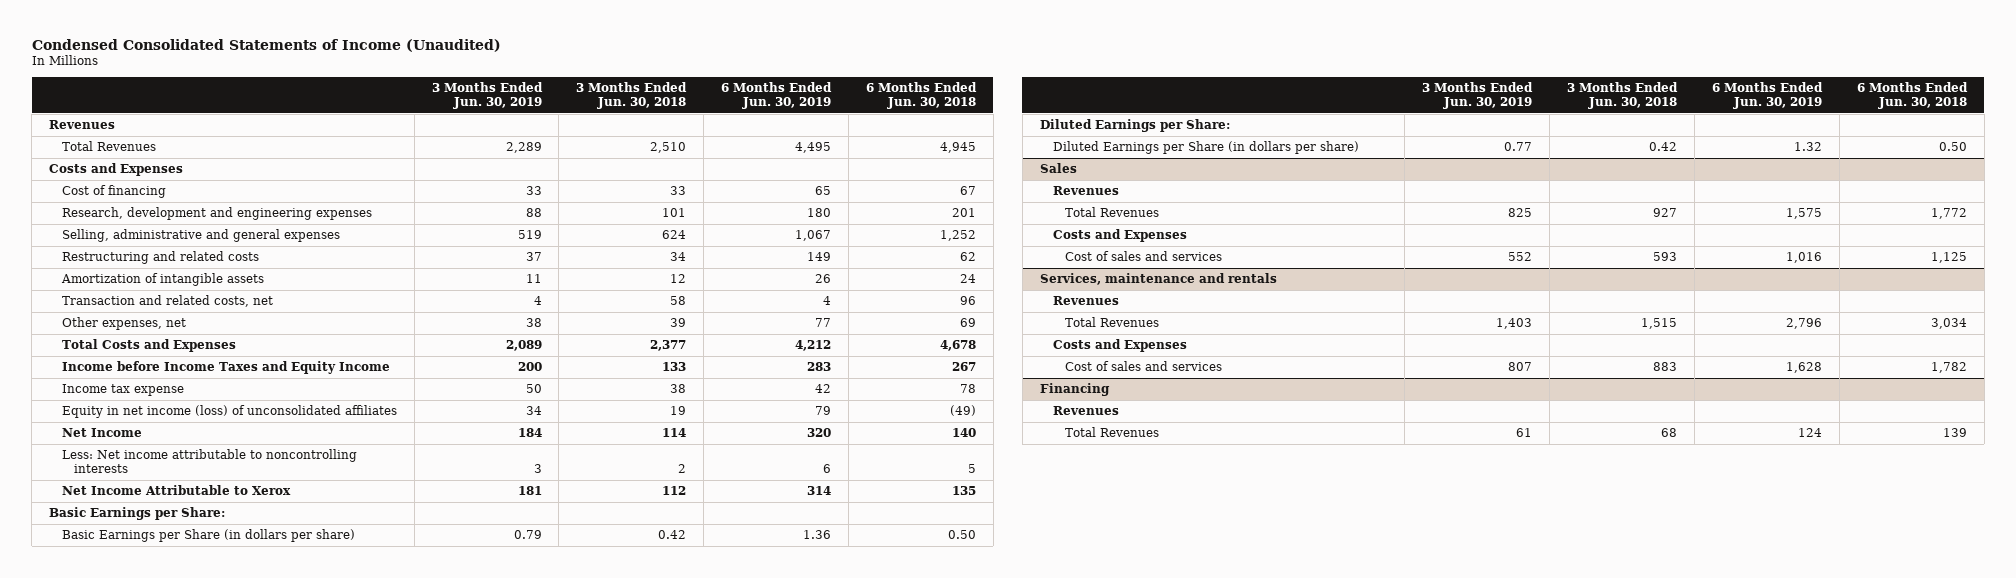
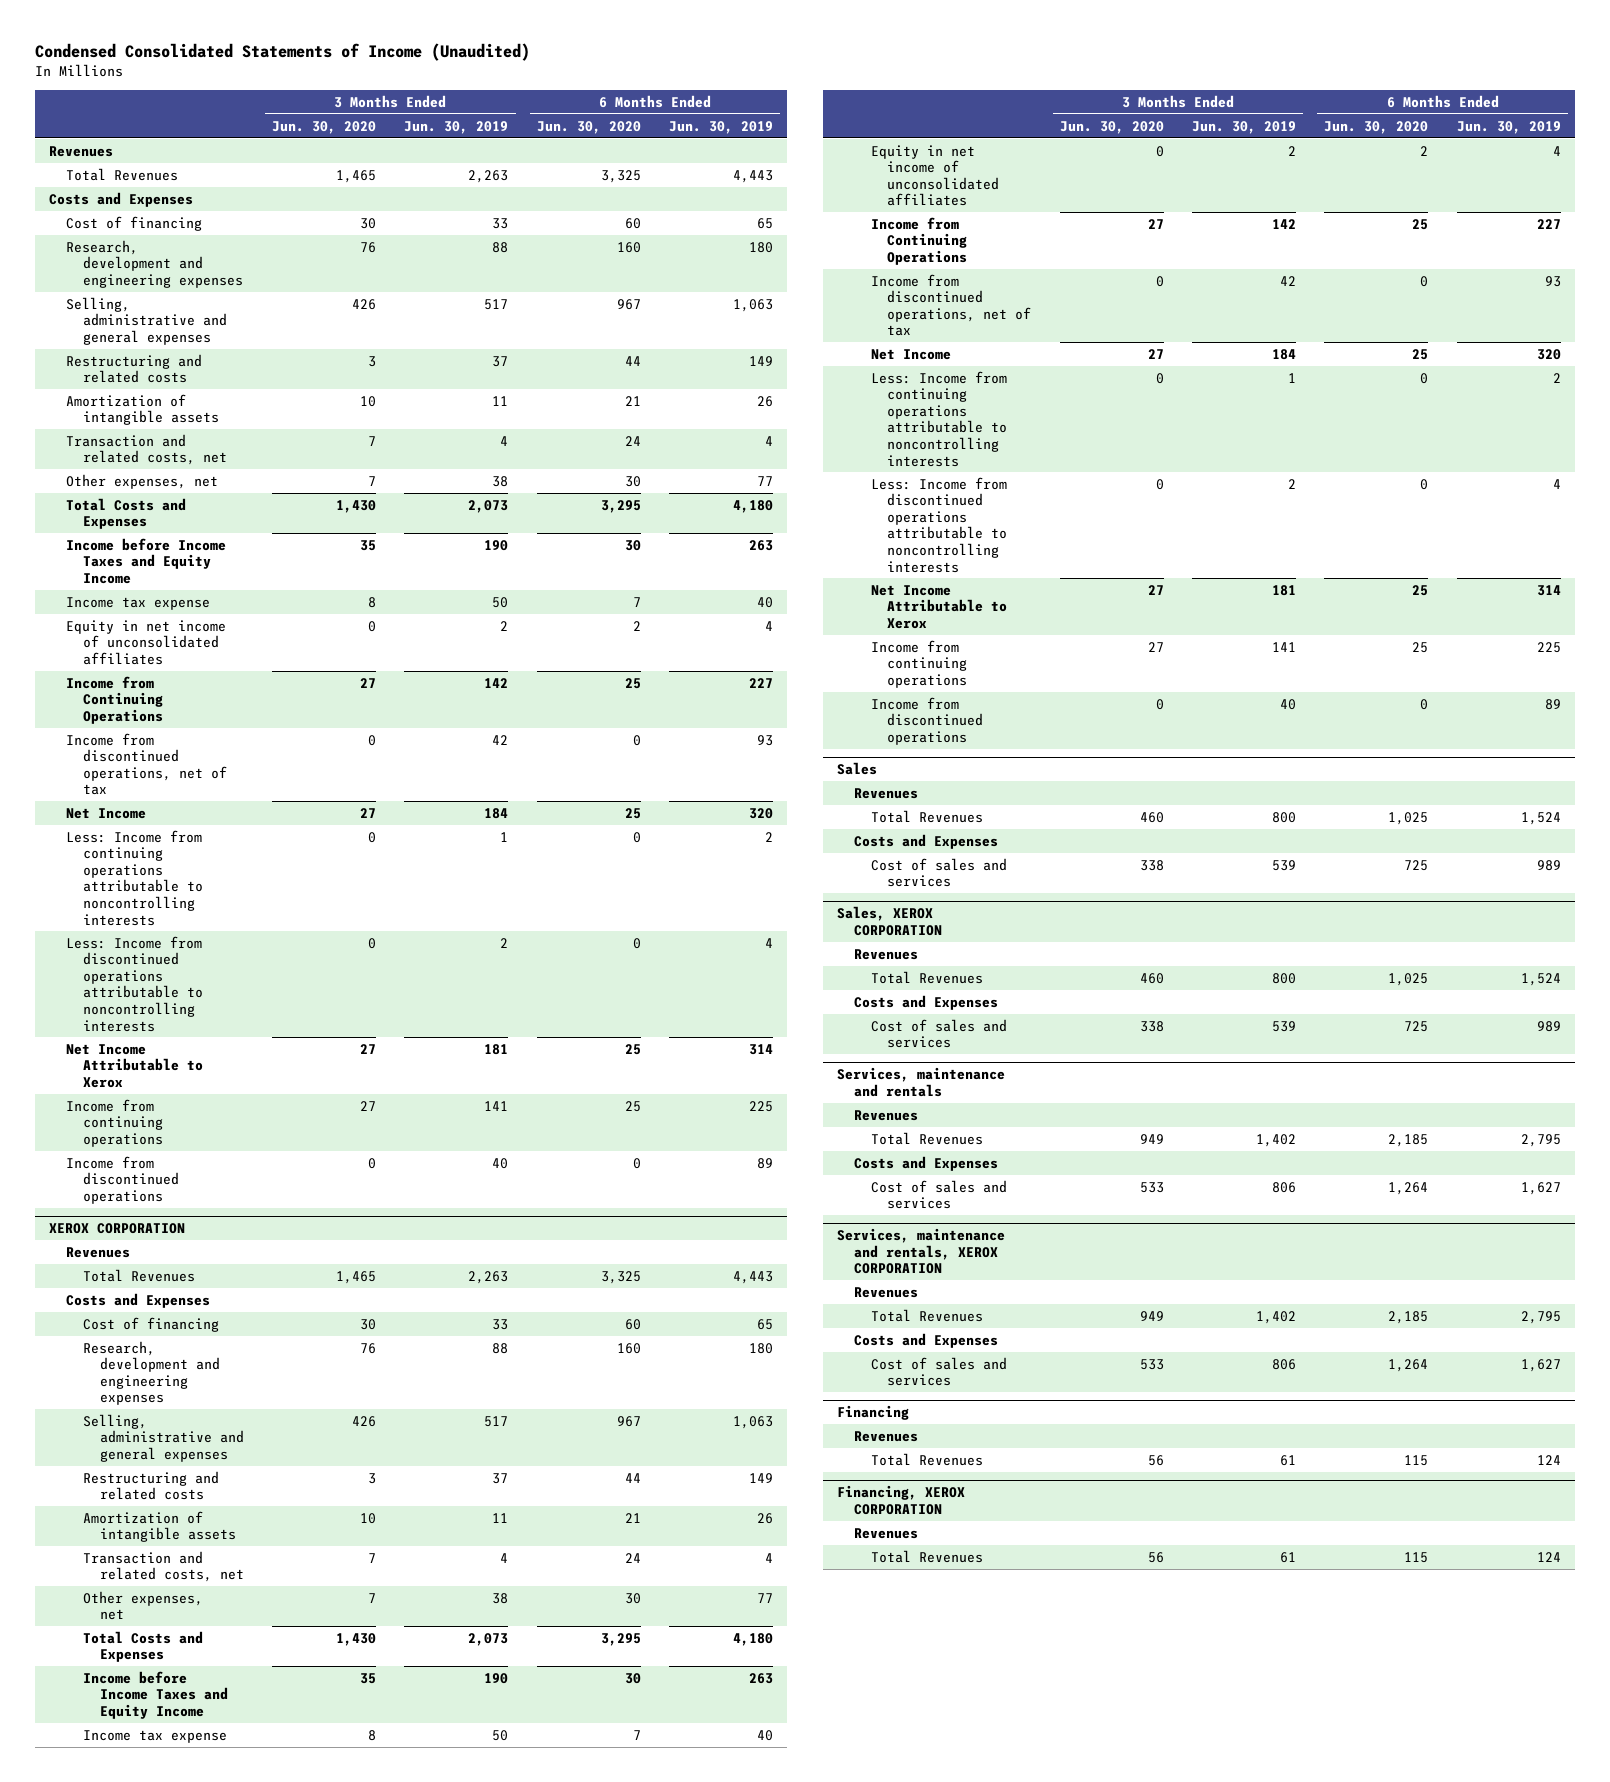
- | 3 Months Ended Jun. 30, 2019 | 3 Months Ended Jun. 30, 2018 | 6 Months Ended Jun. 30, 2019 | 6 Months Ended Jun. 30, 2018
+ | 3 Months Ended Jun. 30, 2020 | 3 Months Ended Jun. 30, 2019 | 6 Months Ended Jun. 30, 2020 | 6 Months Ended Jun. 30, 2019
- Total Revenues | 2,289 | 2,510 | 4,495 | 4,945
+ Total Revenues | 1,465 | 2,263 | 3,325 | 4,443
- Selling, administrative and general expenses | 519 | 624 | 1,067 | 1,252
+ Selling, administrative and general expenses | 426 | 517 | 967 | 1,063
- Total Costs and Expenses | 2,089 | 2,377 | 4,212 | 4,678
- Income before Income Taxes and Equity Income | 200 | 133 | 283 | 267
- Income tax expense | 50 | 38 | 42 | 78
- Equity in net income (loss) of unconsolidated affiliates | 34 | 19 | 79 | (49)
+ Total Costs and Expenses | 1,430 | 2,073 | 3,295 | 4,180
+ Income before Income Taxes and Equity Income | 35 | 190 | 30 | 263
+ Income tax expense | 8 | 50 | 7 | 40
+ Equity in net income of unconsolidated affiliates | 0 | 2 | 2 | 4
+ Income from Continuing Operations | 27 | 142 | 25 | 227
+ Income from discontinued operations, net of tax | 0 | 42 | 0 | 93
- Less: Net income attributable to noncontrolling interests | 3 | 2 | 6 | 5
+ Less: Income from continuing operations attributable to noncontrolling interests | 0 | 1 | 0 | 2
+ Less: Income from discontinued operations attributable to noncontrolling interests | 0 | 2 | 0 | 4
- Basic Earnings per Share:
- Basic Earnings per Share (in dollars per share) | 0.79 | 0.42 | 1.36 | 0.50
- Diluted Earnings per Share:
- Diluted Earnings per Share (in dollars per share) | 0.77 | 0.42 | 1.32 | 0.50
+ Income from continuing operations | 27 | 141 | 25 | 225
+ Income from discontinued operations | 0 | 40 | 0 | 89
+ XEROX CORPORATION
+ Revenues
+ Total Revenues | 1,465 | 2,263 | 3,325 | 4,443
+ Costs and Expenses
+ Cost of financing | 30 | 33 | 60 | 65
+ Research, development and engineering expenses | 76 | 88 | 160 | 180
+ Selling, administrative and general expenses | 426 | 517 | 967 | 1,063
+ Restructuring and related costs | 3 | 37 | 44 | 149
+ Amortization of intangible assets | 10 | 11 | 21 | 26
+ Transaction and related costs, net | 7 | 4 | 24 | 4
+ Other expenses, net | 7 | 38 | 30 | 77
+ Total Costs and Expenses | 1,430 | 2,073 | 3,295 | 4,180
+ Income before Income Taxes and Equity Income | 35 | 190 | 30 | 263
+ Income tax expense | 8 | 50 | 7 | 40
+ Equity in net income of unconsolidated affiliates | 0 | 2 | 2 | 4
+ Income from Continuing Operations | 27 | 142 | 25 | 227
+ Income from discontinued operations, net of tax | 0 | 42 | 0 | 93
+ Net Income | 27 | 184 | 25 | 320
+ Less: Income from continuing operations attributable to noncontrolling interests | 0 | 1 | 0 | 2
+ Less: Income from discontinued operations attributable to noncontrolling interests | 0 | 2 | 0 | 4
+ Net Income Attributable to Xerox | 27 | 181 | 25 | 314
+ Income from continuing operations | 27 | 141 | 25 | 225
+ Income from discontinued operations | 0 | 40 | 0 | 89
@ Sales
- Total Revenues | 825 | 927 | 1,575 | 1,772
+ Total Revenues | 460 | 800 | 1,025 | 1,524
- Cost of sales and services | 552 | 593 | 1,016 | 1,125
+ Cost of sales and services | 338 | 539 | 725 | 989
+ Sales, XEROX CORPORATION
+ Revenues
+ Total Revenues | 460 | 800 | 1,025 | 1,524
+ Costs and Expenses
+ Cost of sales and services | 338 | 539 | 725 | 989
@ Services, maintenance and rentals
- Total Revenues | 1,403 | 1,515 | 2,796 | 3,034
+ Total Revenues | 949 | 1,402 | 2,185 | 2,795
- Cost of sales and services | 807 | 883 | 1,628 | 1,782
+ Cost of sales and services | 533 | 806 | 1,264 | 1,627
+ Services, maintenance and rentals, XEROX CORPORATION
+ Revenues
+ Total Revenues | 949 | 1,402 | 2,185 | 2,795
+ Costs and Expenses
+ Cost of sales and services | 533 | 806 | 1,264 | 1,627
+ Financing, XEROX CORPORATION
+ Revenues
+ Total Revenues | 56 | 61 | 115 | 124

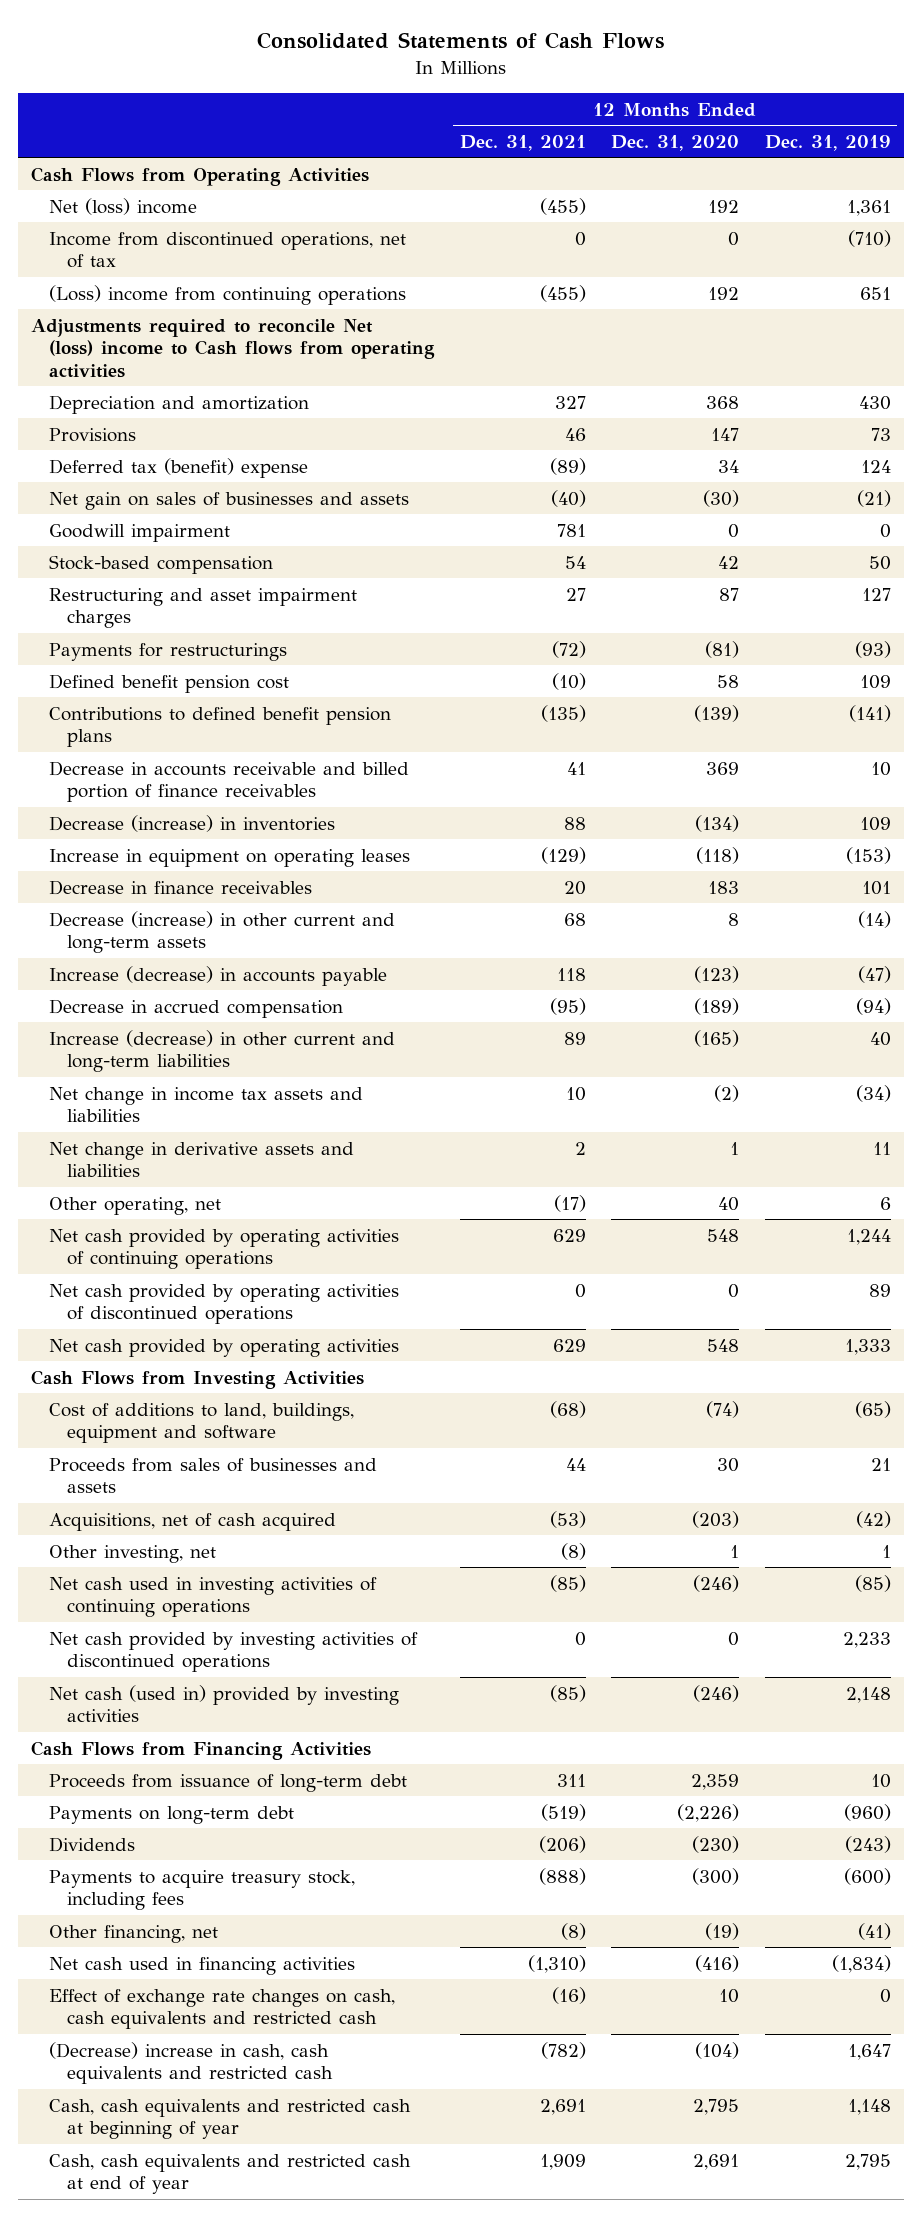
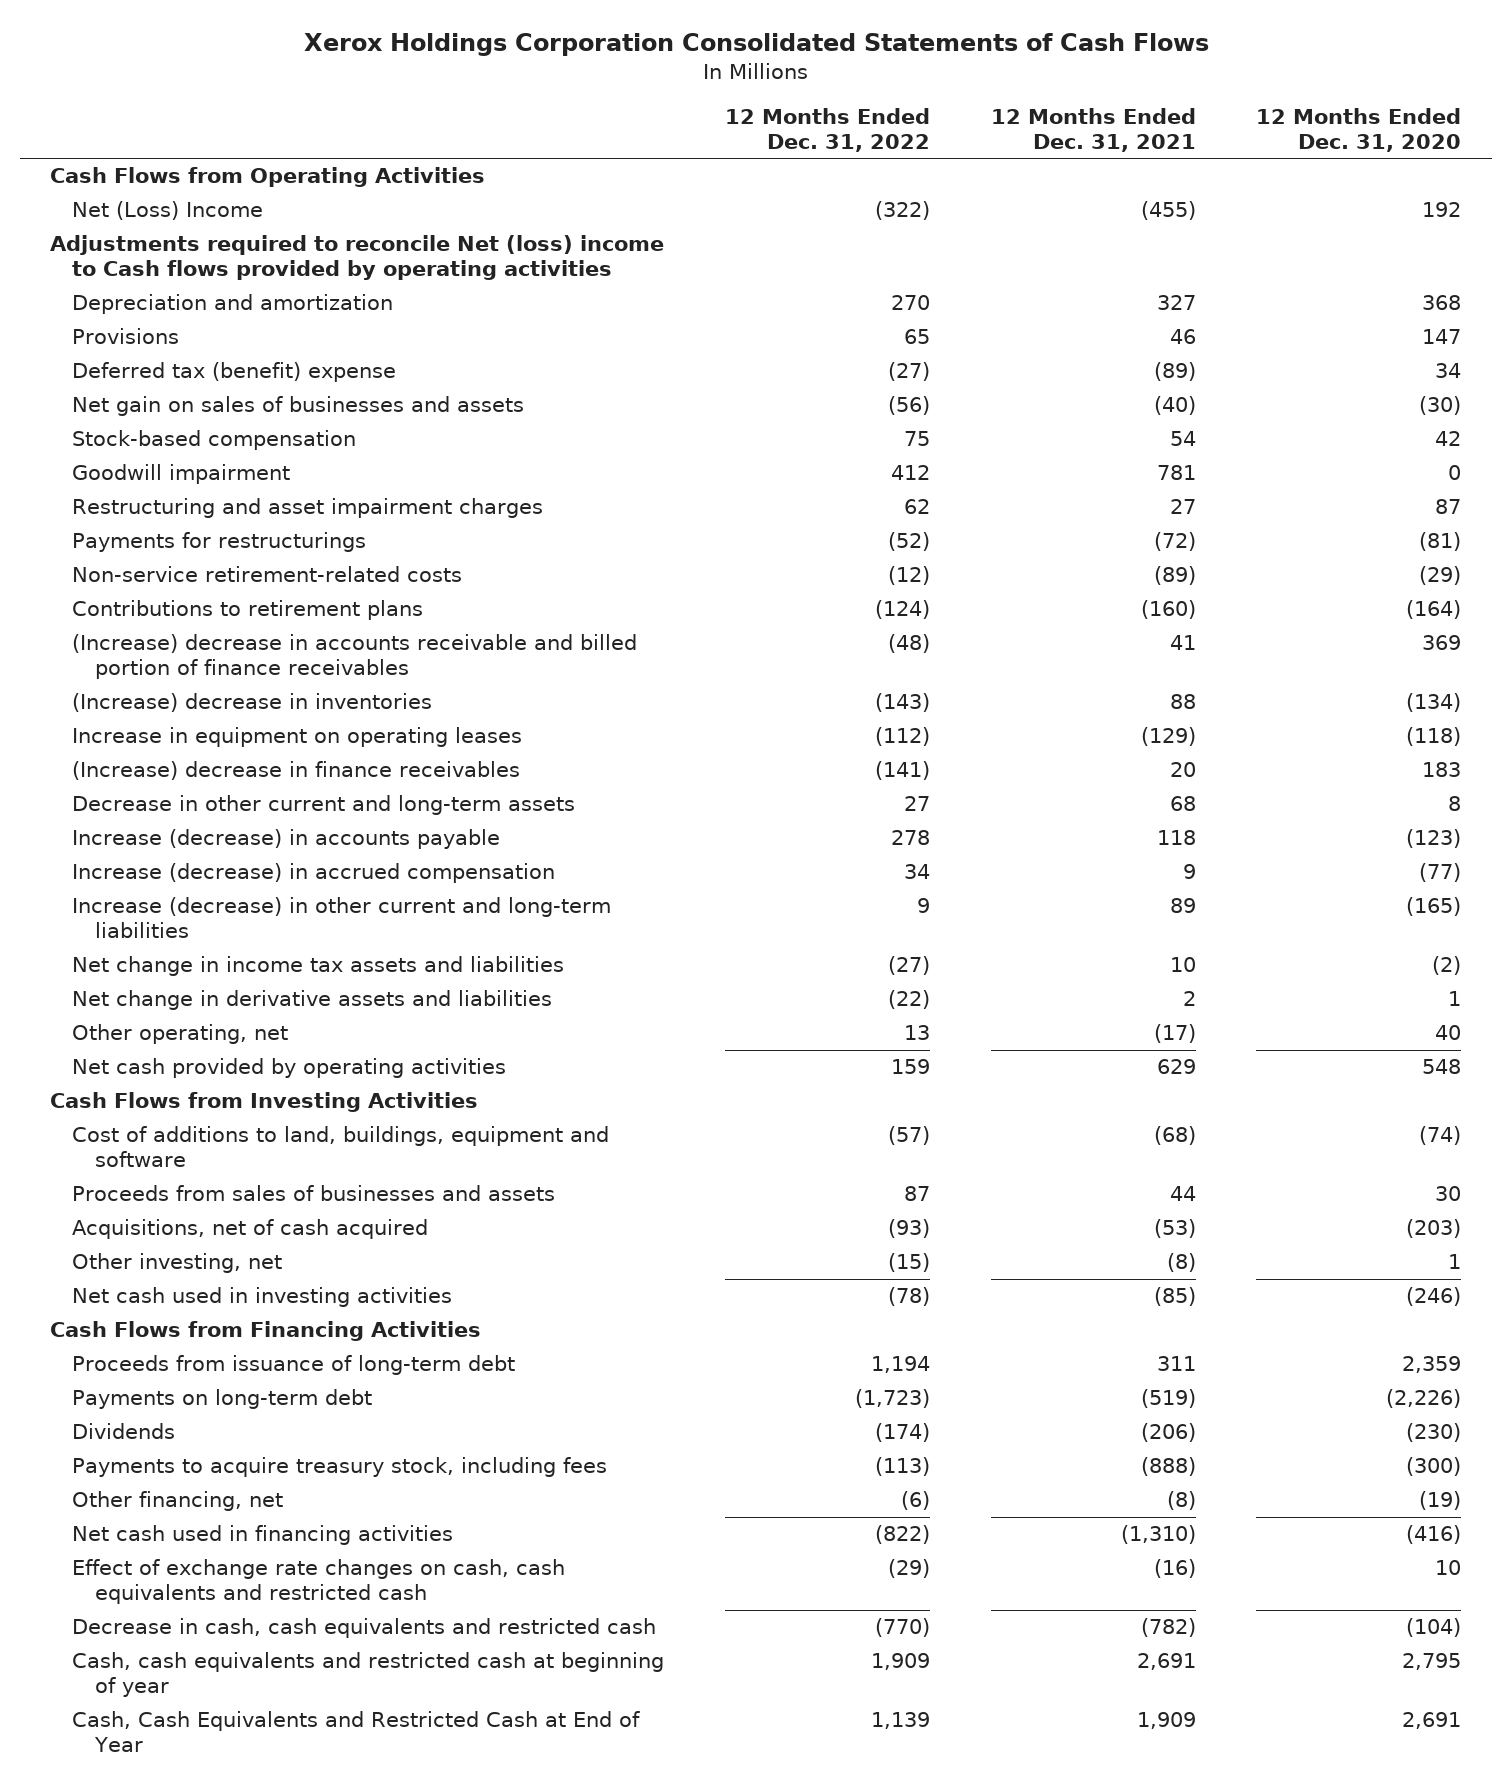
- Consolidated Statements of Cash Flows
+ Xerox Holdings Corporation Consolidated Statements of Cash Flows
- | 12 Months Ended Dec. 31, 2021 | 12 Months Ended Dec. 31, 2020 | 12 Months Ended Dec. 31, 2019
+ | 12 Months Ended Dec. 31, 2022 | 12 Months Ended Dec. 31, 2021 | 12 Months Ended Dec. 31, 2020
- Net (loss) income | (455) | 192 | 1,361
- Income from discontinued operations, net of tax | 0 | 0 | (710)
- (Loss) income from continuing operations | (455) | 192 | 651
- Adjustments required to reconcile Net (loss) income to Cash flows from operating activities
+ Net (Loss) Income | (322) | (455) | 192
+ Adjustments required to reconcile Net (loss) income to Cash flows provided by operating activities
moved down: Goodwill impairment | 412 | 781 | 0
- Defined benefit pension cost | (10) | 58 | 109
- Contributions to defined benefit pension plans | (135) | (139) | (141)
- Decrease in accounts receivable and billed portion of finance receivables | 41 | 369 | 10
- Decrease (increase) in inventories | 88 | (134) | 109
+ Non-service retirement-related costs | (12) | (89) | (29)
+ Contributions to retirement plans | (124) | (160) | (164)
+ (Increase) decrease in accounts receivable and billed portion of finance receivables | (48) | 41 | 369
+ (Increase) decrease in inventories | (143) | 88 | (134)
- Decrease in finance receivables | 20 | 183 | 101
- Decrease (increase) in other current and long-term assets | 68 | 8 | (14)
+ (Increase) decrease in finance receivables | (141) | 20 | 183
+ Decrease in other current and long-term assets | 27 | 68 | 8
- Decrease in accrued compensation | (95) | (189) | (94)
+ Increase (decrease) in accrued compensation | 34 | 9 | (77)
- Net cash provided by operating activities of continuing operations | 629 | 548 | 1,244
- Net cash provided by operating activities of discontinued operations | 0 | 0 | 89
- Net cash used in investing activities of continuing operations | (85) | (246) | (85)
- Net cash provided by investing activities of discontinued operations | 0 | 0 | 2,233
- Net cash (used in) provided by investing activities | (85) | (246) | 2,148
+ Net cash used in investing activities | (78) | (85) | (246)
- (Decrease) increase in cash, cash equivalents and restricted cash | (782) | (104) | 1,647
+ Decrease in cash, cash equivalents and restricted cash | (770) | (782) | (104)
- Cash, cash equivalents and restricted cash at end of year | 1,909 | 2,691 | 2,795
+ Cash, Cash Equivalents and Restricted Cash at End of Year | 1,139 | 1,909 | 2,691

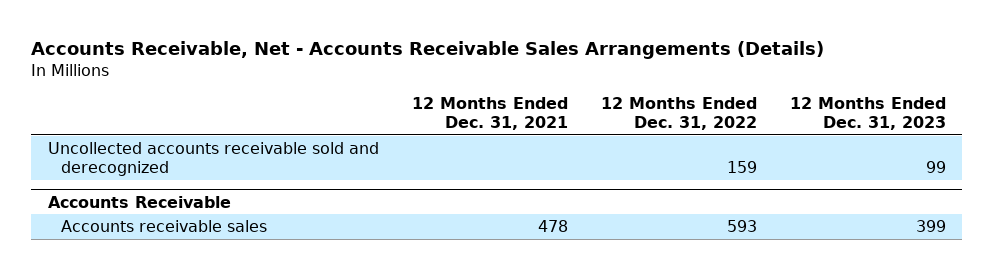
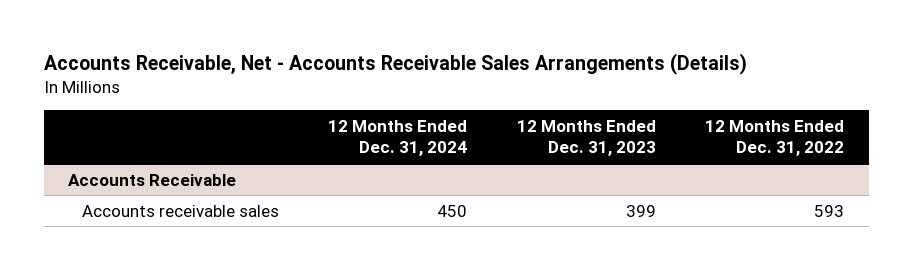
- | 12 Months Ended Dec. 31, 2021 | 12 Months Ended Dec. 31, 2022 | 12 Months Ended Dec. 31, 2023
+ | 12 Months Ended Dec. 31, 2024 | 12 Months Ended Dec. 31, 2023 | 12 Months Ended Dec. 31, 2022
- Uncollected accounts receivable sold and derecognized | | 159 | 99

